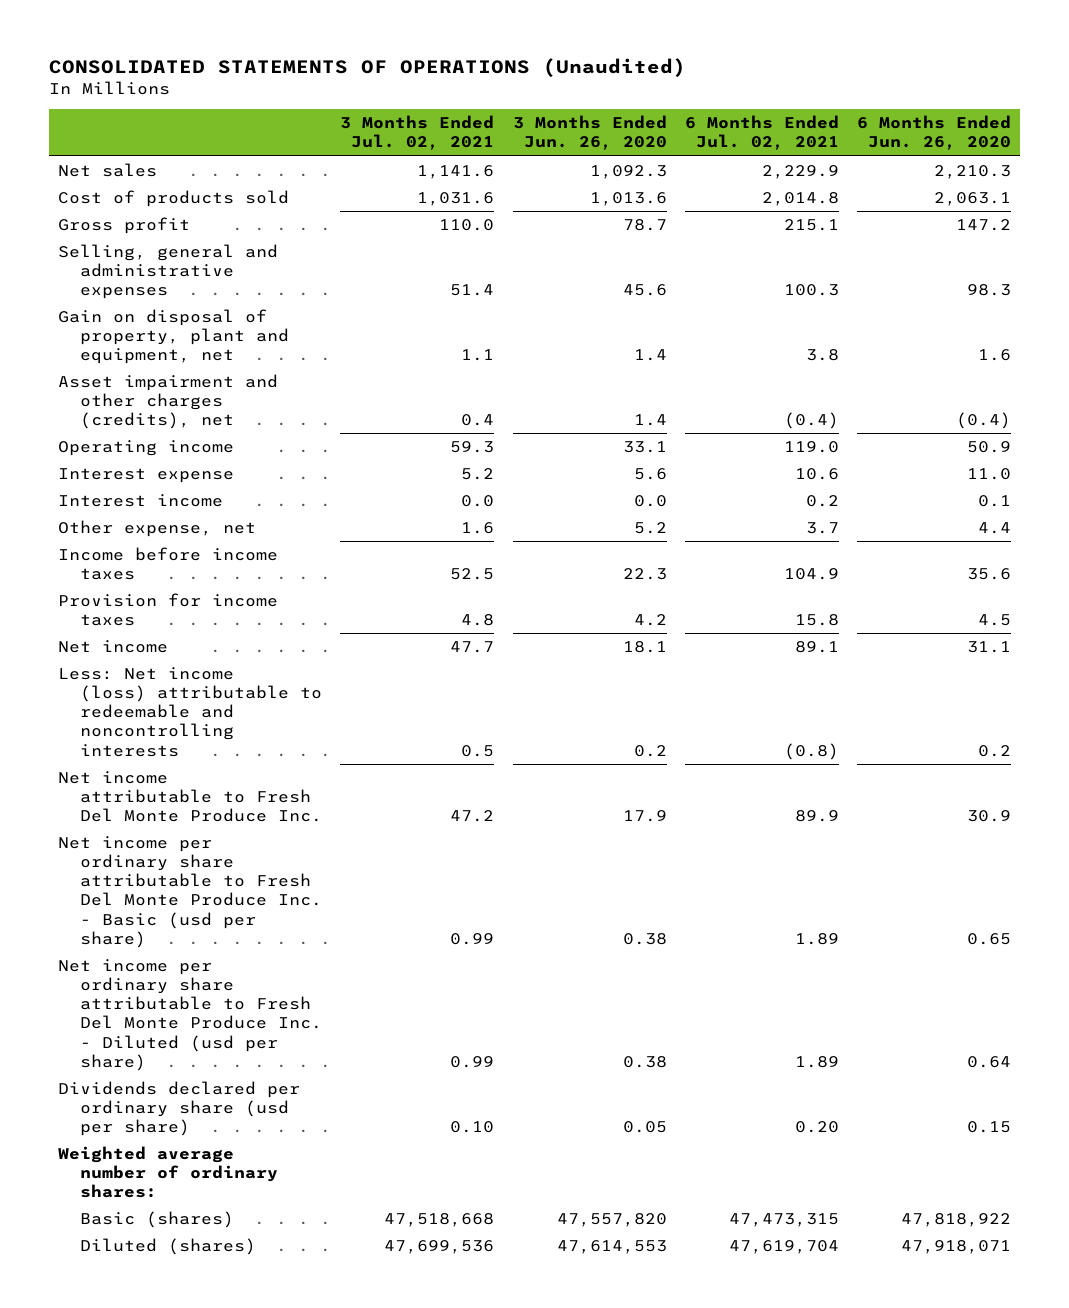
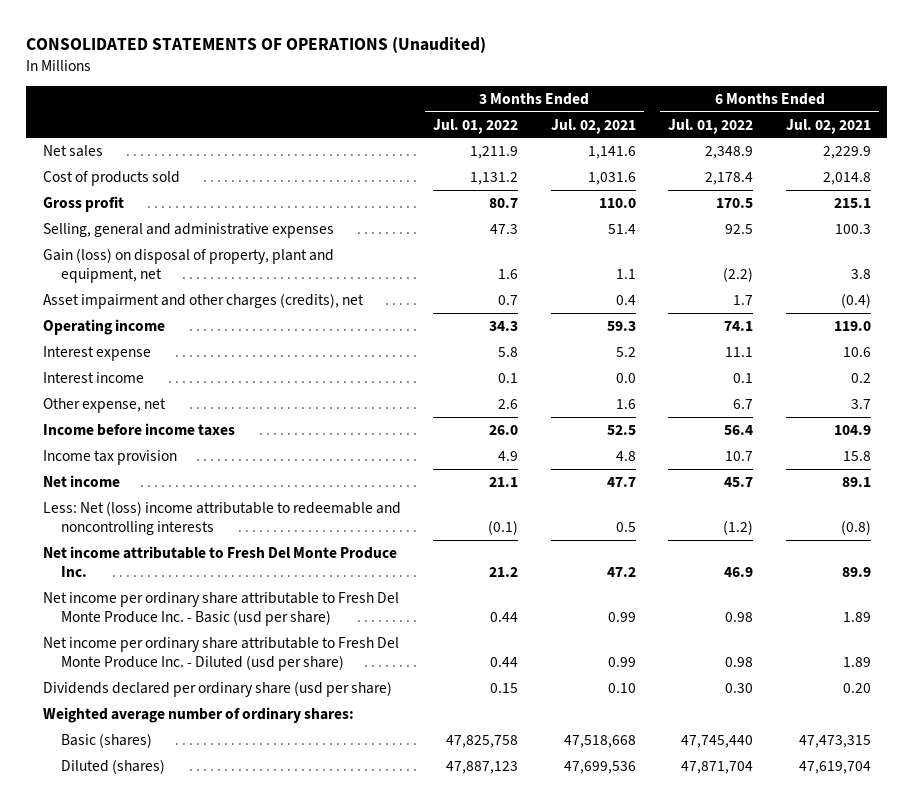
- | 3 Months Ended Jul. 02, 2021 | 3 Months Ended Jun. 26, 2020 | 6 Months Ended Jul. 02, 2021 | 6 Months Ended Jun. 26, 2020
+ | 3 Months Ended Jul. 01, 2022 | 3 Months Ended Jul. 02, 2021 | 6 Months Ended Jul. 01, 2022 | 6 Months Ended Jul. 02, 2021
- Gain on disposal of property, plant and equipment, net | 1.1 | 1.4 | 3.8 | 1.6
+ Gain (loss) on disposal of property, plant and equipment, net | 1.6 | 1.1 | (2.2) | 3.8
- Provision for income taxes | 4.8 | 4.2 | 15.8 | 4.5
+ Income tax provision | 4.9 | 4.8 | 10.7 | 15.8
- Less: Net income (loss) attributable to redeemable and noncontrolling interests | 0.5 | 0.2 | (0.8) | 0.2
+ Less: Net (loss) income attributable to redeemable and noncontrolling interests | (0.1) | 0.5 | (1.2) | (0.8)

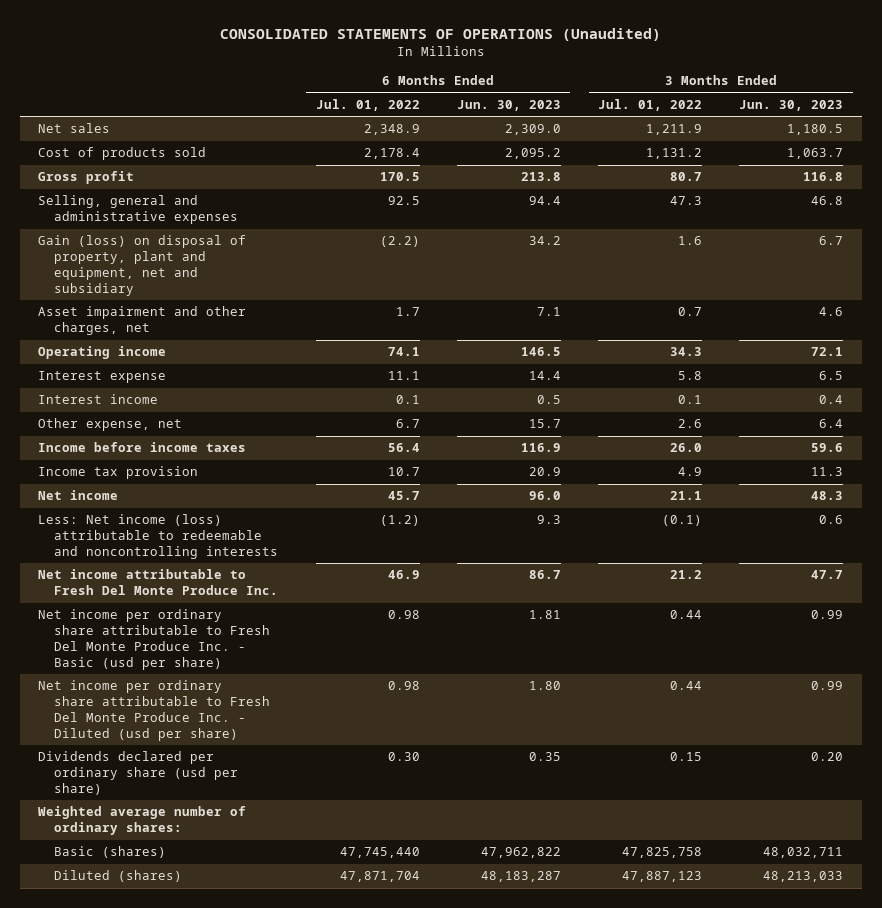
- | 3 Months Ended Jul. 01, 2022 | 3 Months Ended Jul. 02, 2021 | 6 Months Ended Jul. 01, 2022 | 6 Months Ended Jul. 02, 2021
+ | 6 Months Ended Jul. 01, 2022 | 6 Months Ended Jun. 30, 2023 | 3 Months Ended Jul. 01, 2022 | 3 Months Ended Jun. 30, 2023
- Gain (loss) on disposal of property, plant and equipment, net | 1.6 | 1.1 | (2.2) | 3.8
- Asset impairment and other charges (credits), net | 0.7 | 0.4 | 1.7 | (0.4)
+ Gain (loss) on disposal of property, plant and equipment, net and subsidiary | (2.2) | 34.2 | 1.6 | 6.7
+ Asset impairment and other charges, net | 1.7 | 7.1 | 0.7 | 4.6
- Less: Net (loss) income attributable to redeemable and noncontrolling interests | (0.1) | 0.5 | (1.2) | (0.8)
+ Less: Net income (loss) attributable to redeemable and noncontrolling interests | (1.2) | 9.3 | (0.1) | 0.6

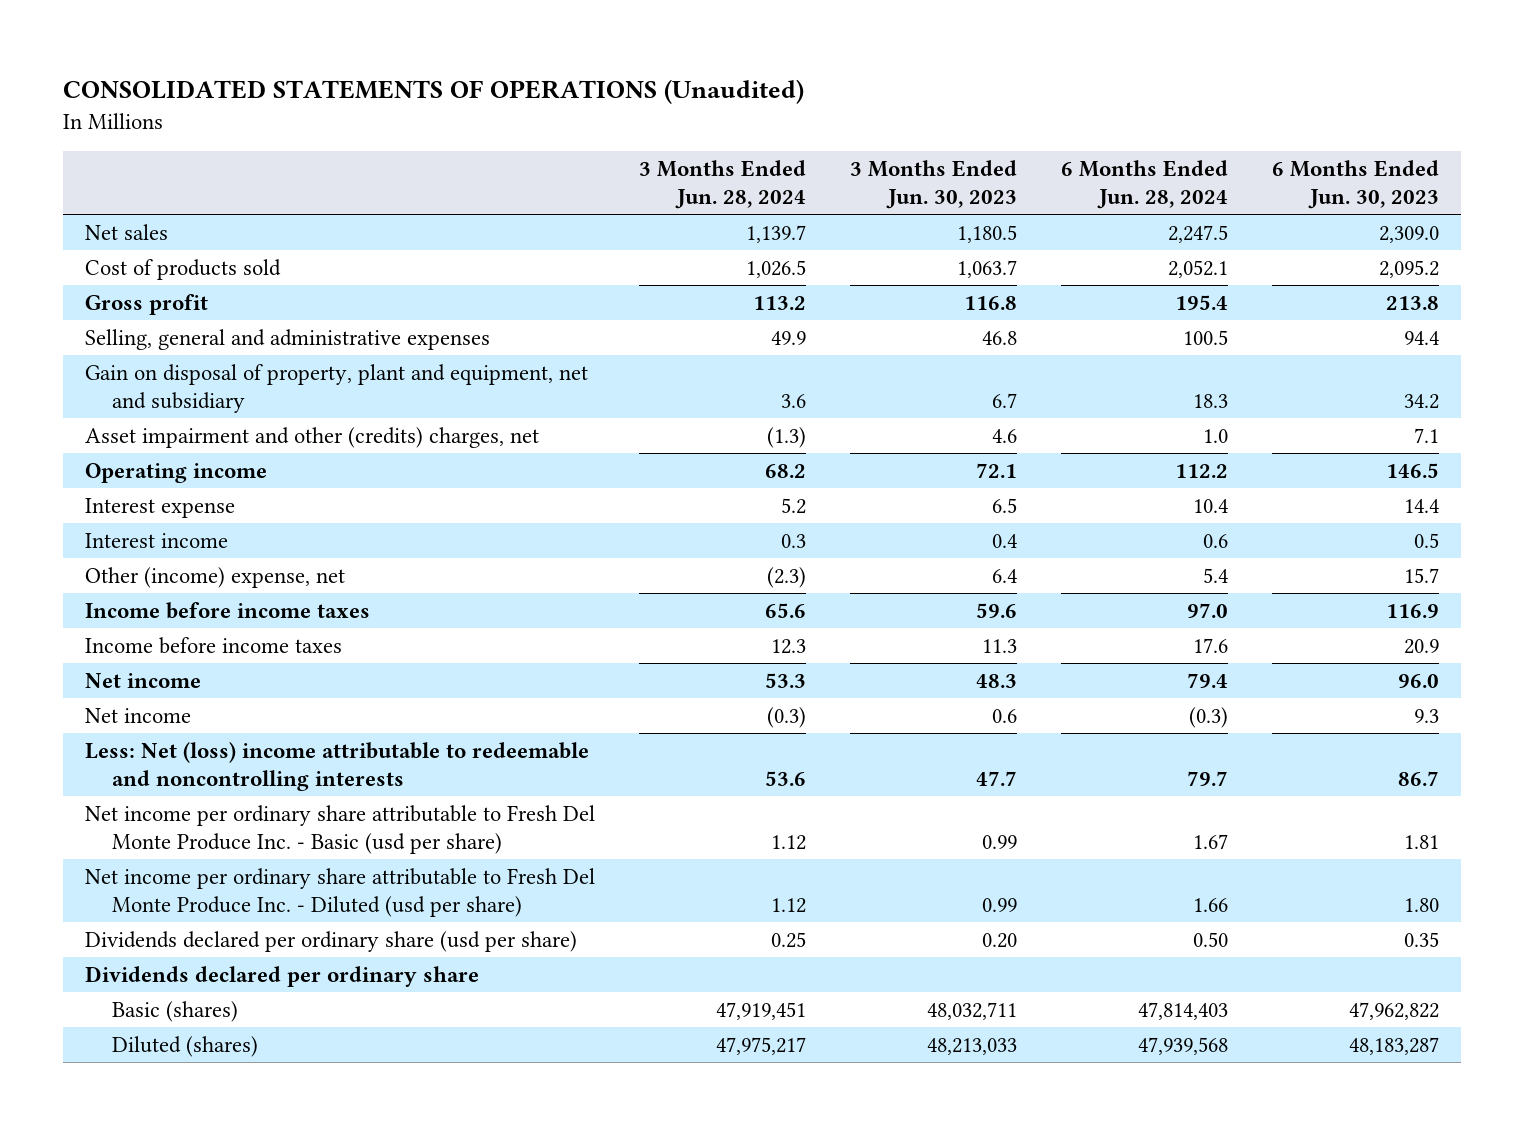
- | 6 Months Ended Jul. 01, 2022 | 6 Months Ended Jun. 30, 2023 | 3 Months Ended Jul. 01, 2022 | 3 Months Ended Jun. 30, 2023
+ | 3 Months Ended Jun. 28, 2024 | 3 Months Ended Jun. 30, 2023 | 6 Months Ended Jun. 28, 2024 | 6 Months Ended Jun. 30, 2023
- Gain (loss) on disposal of property, plant and equipment, net and subsidiary | (2.2) | 34.2 | 1.6 | 6.7
- Asset impairment and other charges, net | 1.7 | 7.1 | 0.7 | 4.6
+ Gain on disposal of property, plant and equipment, net and subsidiary | 3.6 | 6.7 | 18.3 | 34.2
+ Asset impairment and other (credits) charges, net | (1.3) | 4.6 | 1.0 | 7.1
- Other expense, net | 6.7 | 15.7 | 2.6 | 6.4
+ Other (income) expense, net | (2.3) | 6.4 | 5.4 | 15.7
- Income tax provision | 10.7 | 20.9 | 4.9 | 11.3
+ Income before income taxes | 12.3 | 11.3 | 17.6 | 20.9
- Less: Net income (loss) attributable to redeemable and noncontrolling interests | (1.2) | 9.3 | (0.1) | 0.6
- Net income attributable to Fresh Del Monte Produce Inc. | 46.9 | 86.7 | 21.2 | 47.7
+ Net income | (0.3) | 0.6 | (0.3) | 9.3
+ Less: Net (loss) income attributable to redeemable and noncontrolling interests | 53.6 | 47.7 | 79.7 | 86.7
- Weighted average number of ordinary shares:
+ Dividends declared per ordinary share

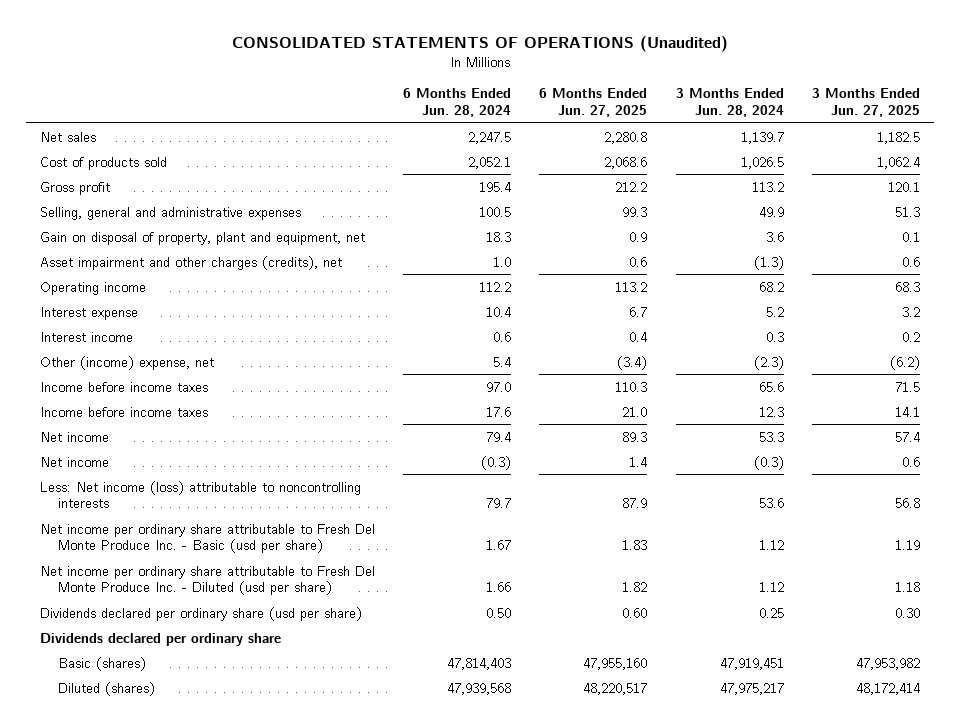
- | 3 Months Ended Jun. 28, 2024 | 3 Months Ended Jun. 30, 2023 | 6 Months Ended Jun. 28, 2024 | 6 Months Ended Jun. 30, 2023
+ | 6 Months Ended Jun. 28, 2024 | 6 Months Ended Jun. 27, 2025 | 3 Months Ended Jun. 28, 2024 | 3 Months Ended Jun. 27, 2025
- Gain on disposal of property, plant and equipment, net and subsidiary | 3.6 | 6.7 | 18.3 | 34.2
- Asset impairment and other (credits) charges, net | (1.3) | 4.6 | 1.0 | 7.1
+ Gain on disposal of property, plant and equipment, net | 18.3 | 0.9 | 3.6 | 0.1
+ Asset impairment and other charges (credits), net | 1.0 | 0.6 | (1.3) | 0.6
- Less: Net (loss) income attributable to redeemable and noncontrolling interests | 53.6 | 47.7 | 79.7 | 86.7
+ Less: Net income (loss) attributable to noncontrolling interests | 79.7 | 87.9 | 53.6 | 56.8

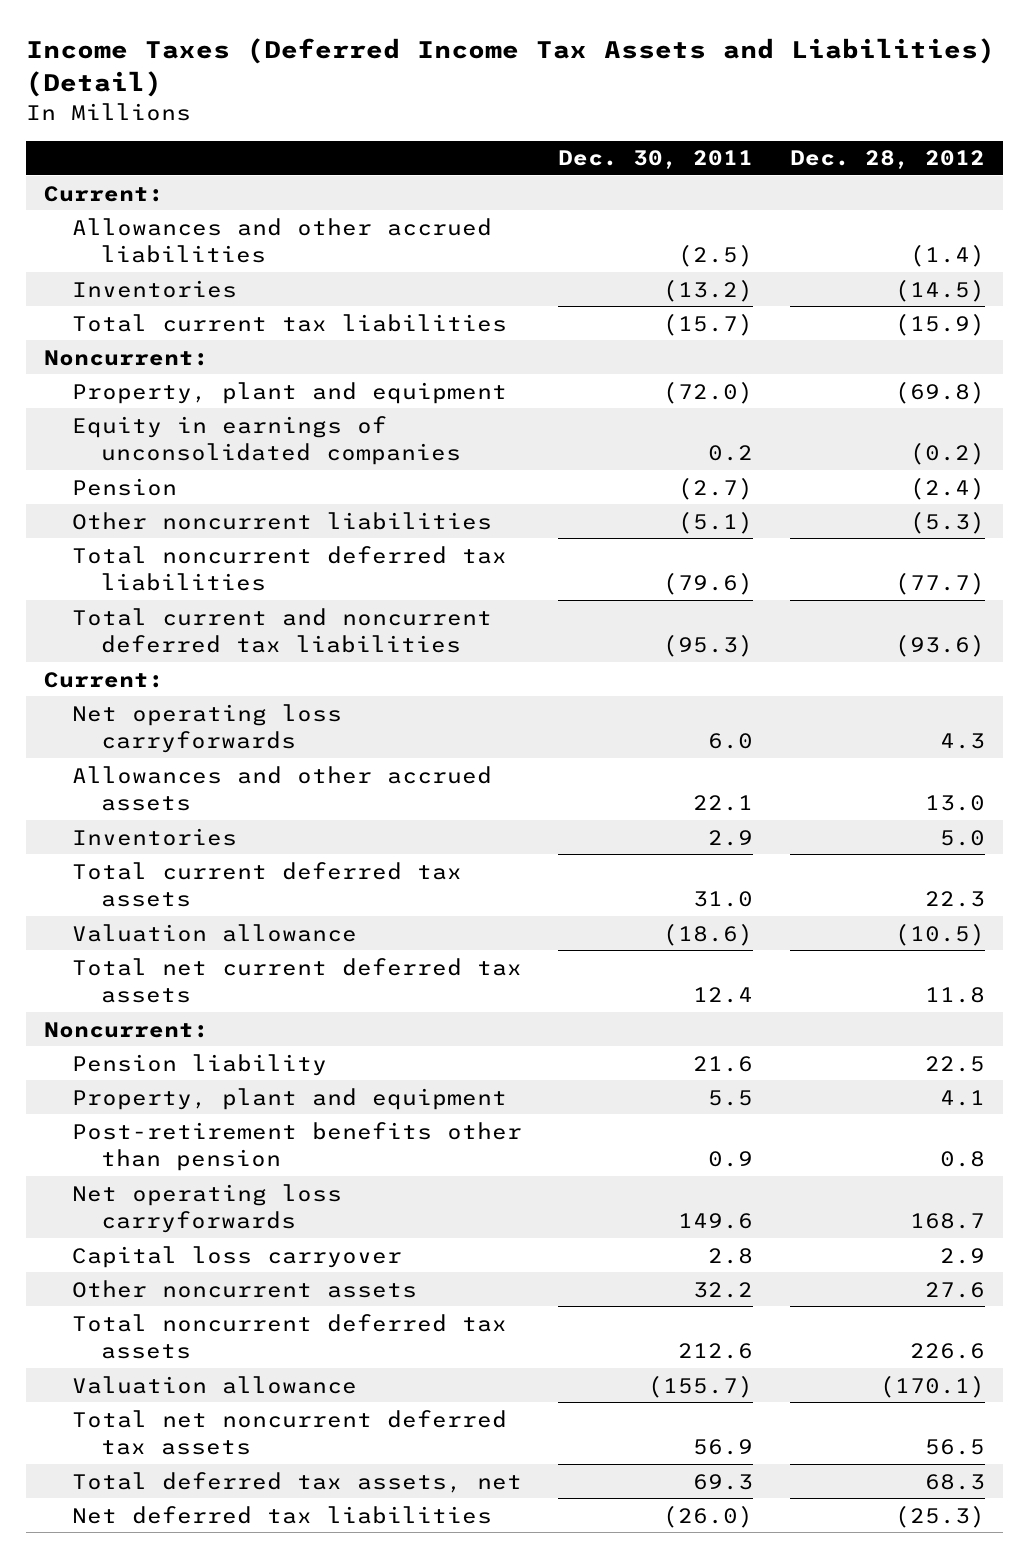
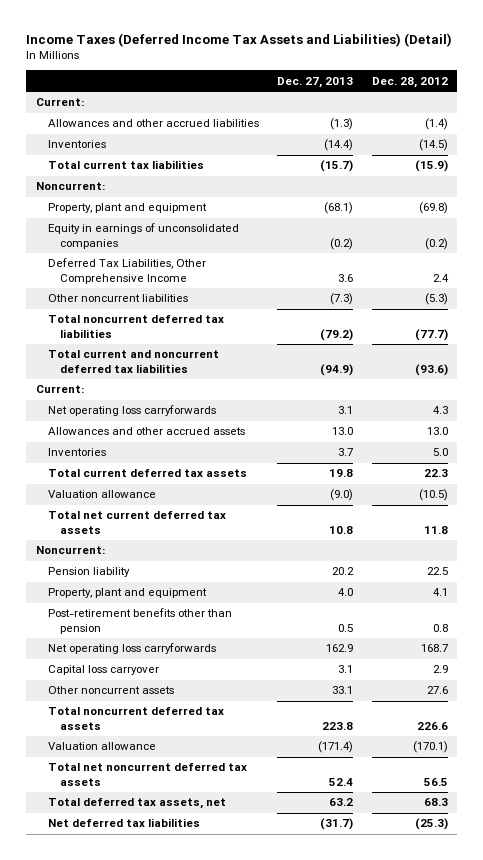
- | Dec. 30, 2011 | Dec. 28, 2012
+ | Dec. 27, 2013 | Dec. 28, 2012
- Pension | (2.7) | (2.4)
+ Deferred Tax Liabilities, Other Comprehensive Income | 3.6 | 2.4

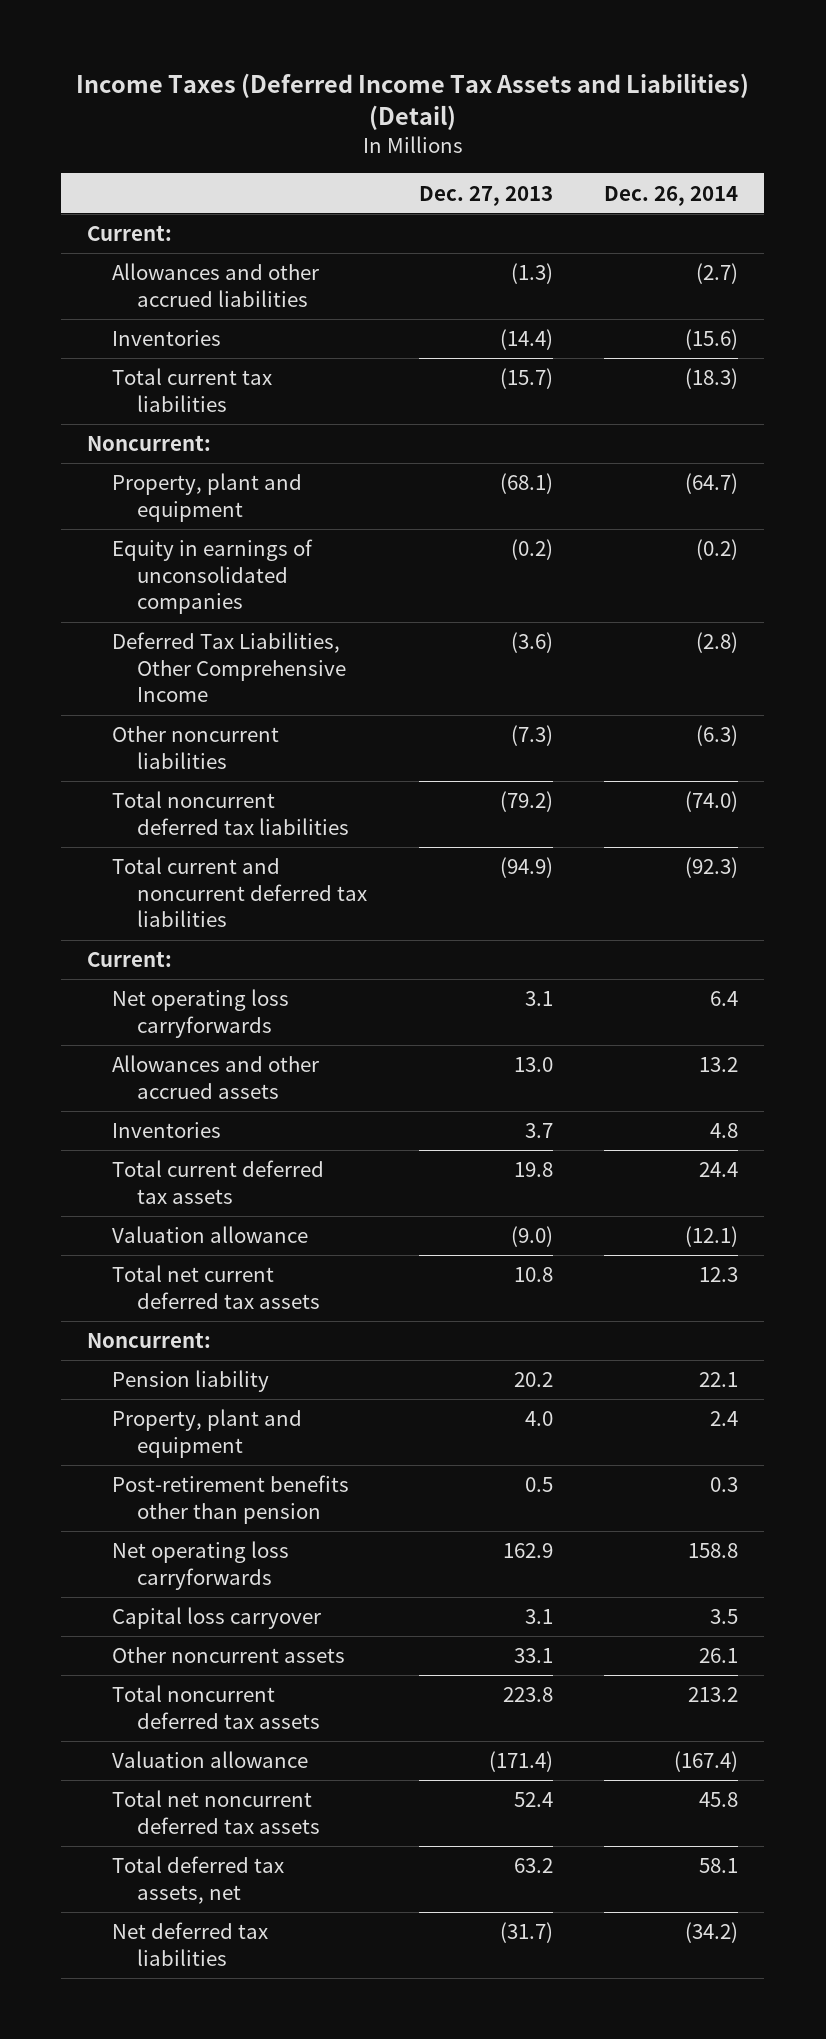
- | Dec. 27, 2013 | Dec. 28, 2012
+ | Dec. 27, 2013 | Dec. 26, 2014
- Deferred Tax Liabilities, Other Comprehensive Income | 3.6 | 2.4
+ Deferred Tax Liabilities, Other Comprehensive Income | (3.6) | (2.8)

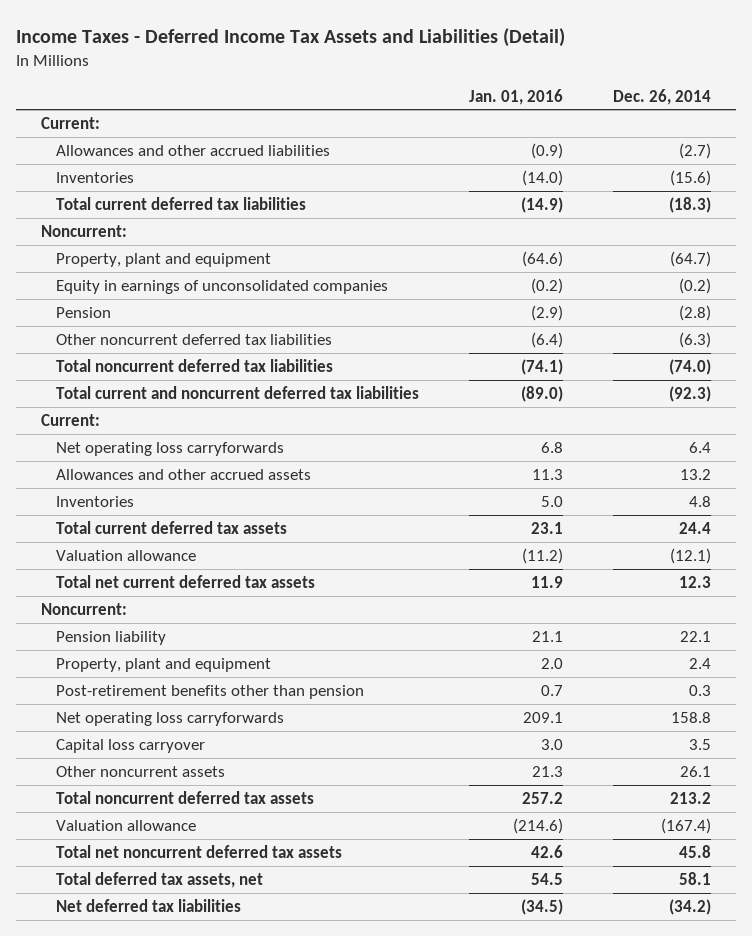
- Income Taxes (Deferred Income Tax Assets and Liabilities) (Detail)
+ Income Taxes - Deferred Income Tax Assets and Liabilities (Detail)
- | Dec. 27, 2013 | Dec. 26, 2014
+ | Jan. 01, 2016 | Dec. 26, 2014
- Total current tax liabilities | (15.7) | (18.3)
+ Total current deferred tax liabilities | (14.9) | (18.3)
- Deferred Tax Liabilities, Other Comprehensive Income | (3.6) | (2.8)
- Other noncurrent liabilities | (7.3) | (6.3)
+ Pension | (2.9) | (2.8)
+ Other noncurrent deferred tax liabilities | (6.4) | (6.3)

